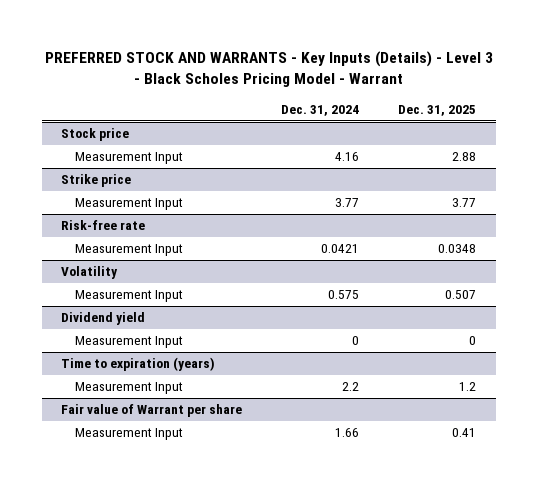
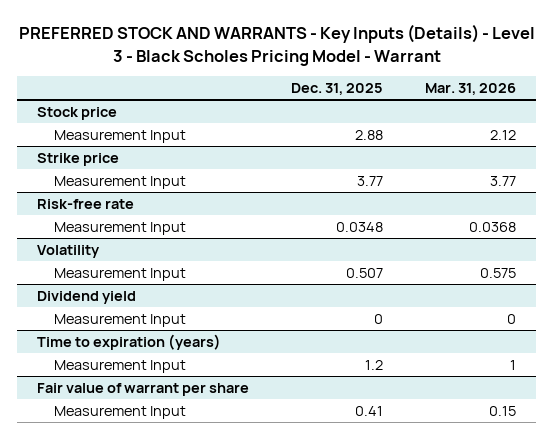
- | Dec. 31, 2024 | Dec. 31, 2025
+ | Dec. 31, 2025 | Mar. 31, 2026
- Fair value of Warrant per share
+ Fair value of warrant per share

